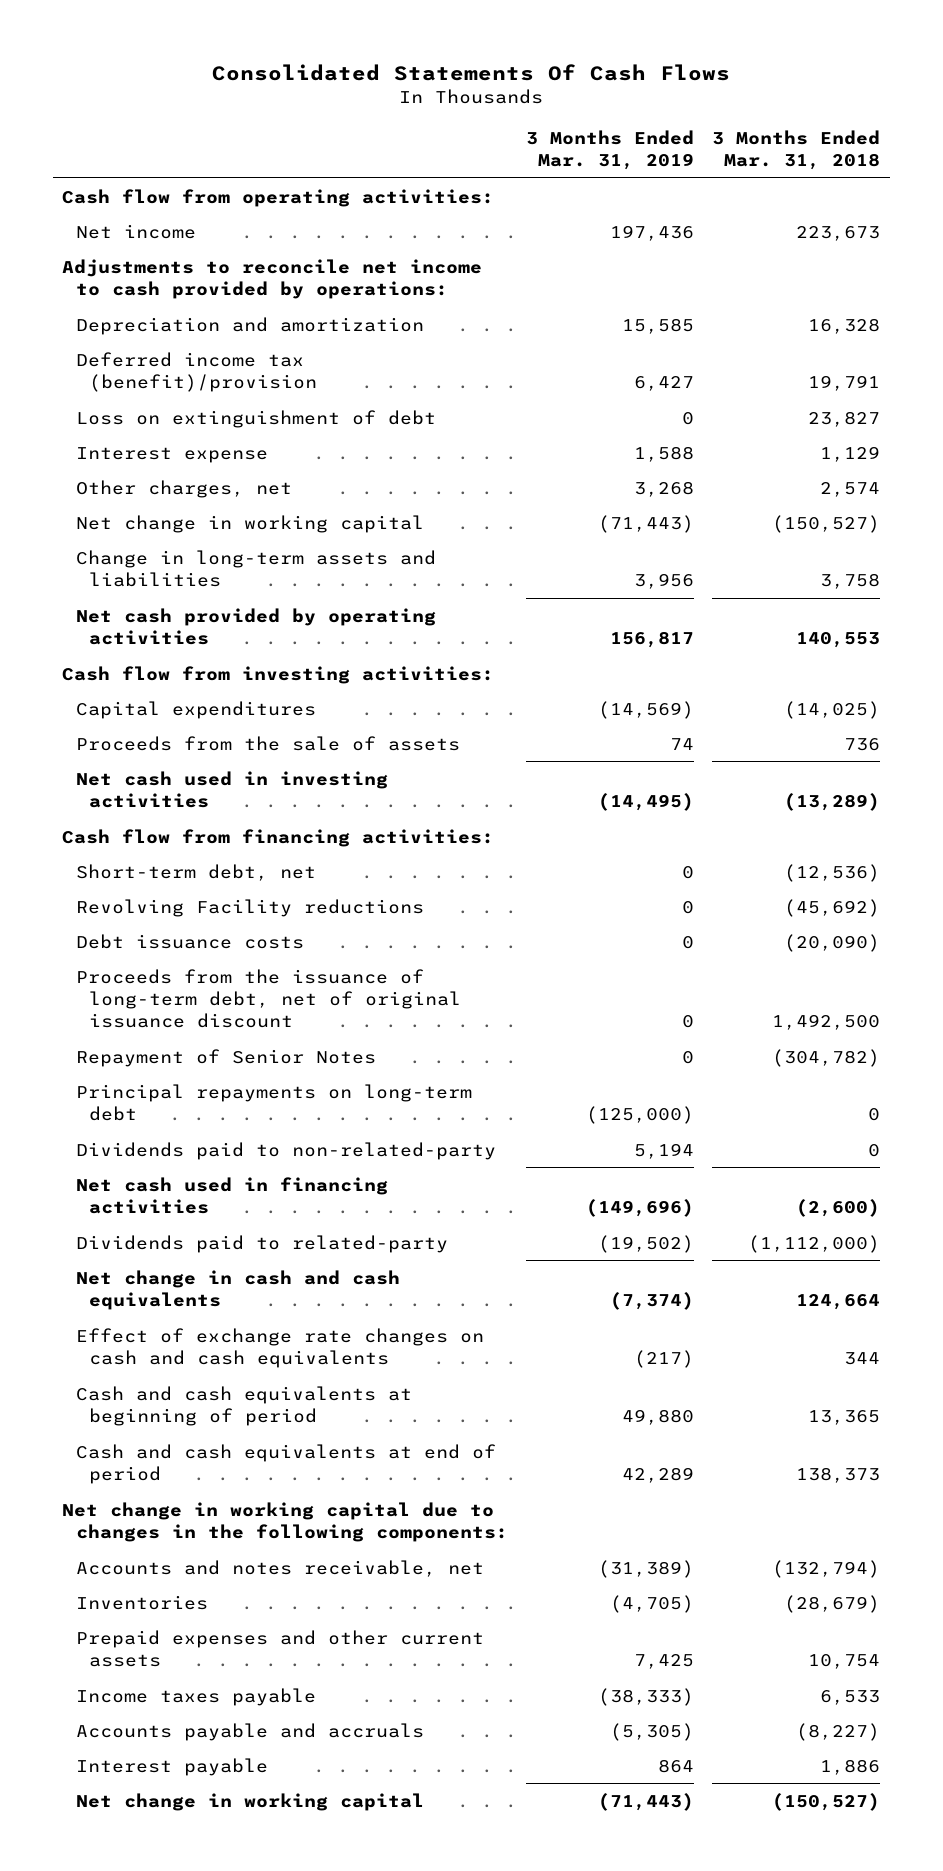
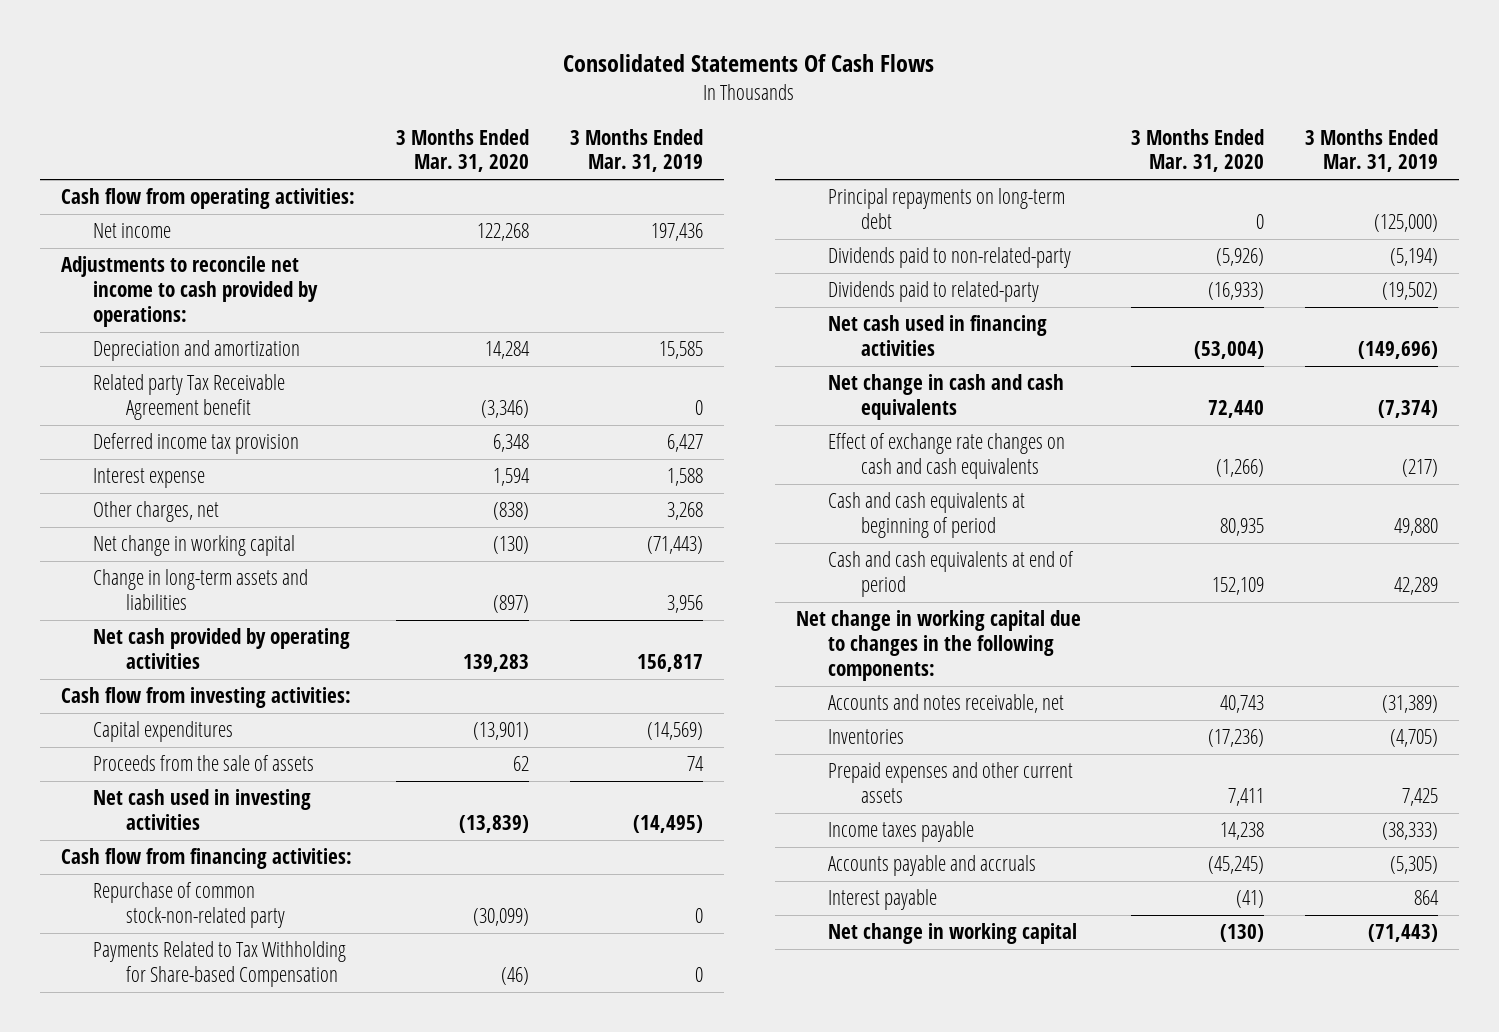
- | 3 Months Ended Mar. 31, 2019 | 3 Months Ended Mar. 31, 2018
+ | 3 Months Ended Mar. 31, 2020 | 3 Months Ended Mar. 31, 2019
- Deferred income tax (benefit)/provision | 6,427 | 19,791
- Loss on extinguishment of debt | 0 | 23,827
+ Related party Tax Receivable Agreement benefit | (3,346) | 0
+ Deferred income tax provision | 6,348 | 6,427
- Short-term debt, net | 0 | (12,536)
- Revolving Facility reductions | 0 | (45,692)
- Debt issuance costs | 0 | (20,090)
- Proceeds from the issuance of long-term debt, net of original issuance discount | 0 | 1,492,500
- Repayment of Senior Notes | 0 | (304,782)
+ Repurchase of common stock-non-related party | (30,099) | 0
+ Payments Related to Tax Withholding for Share-based Compensation | (46) | 0
- Dividends paid to non-related-party | 5,194 | 0
+ Dividends paid to non-related-party | (5,926) | (5,194)
moved down: Net cash used in financing activities | (53,004) | (149,696)

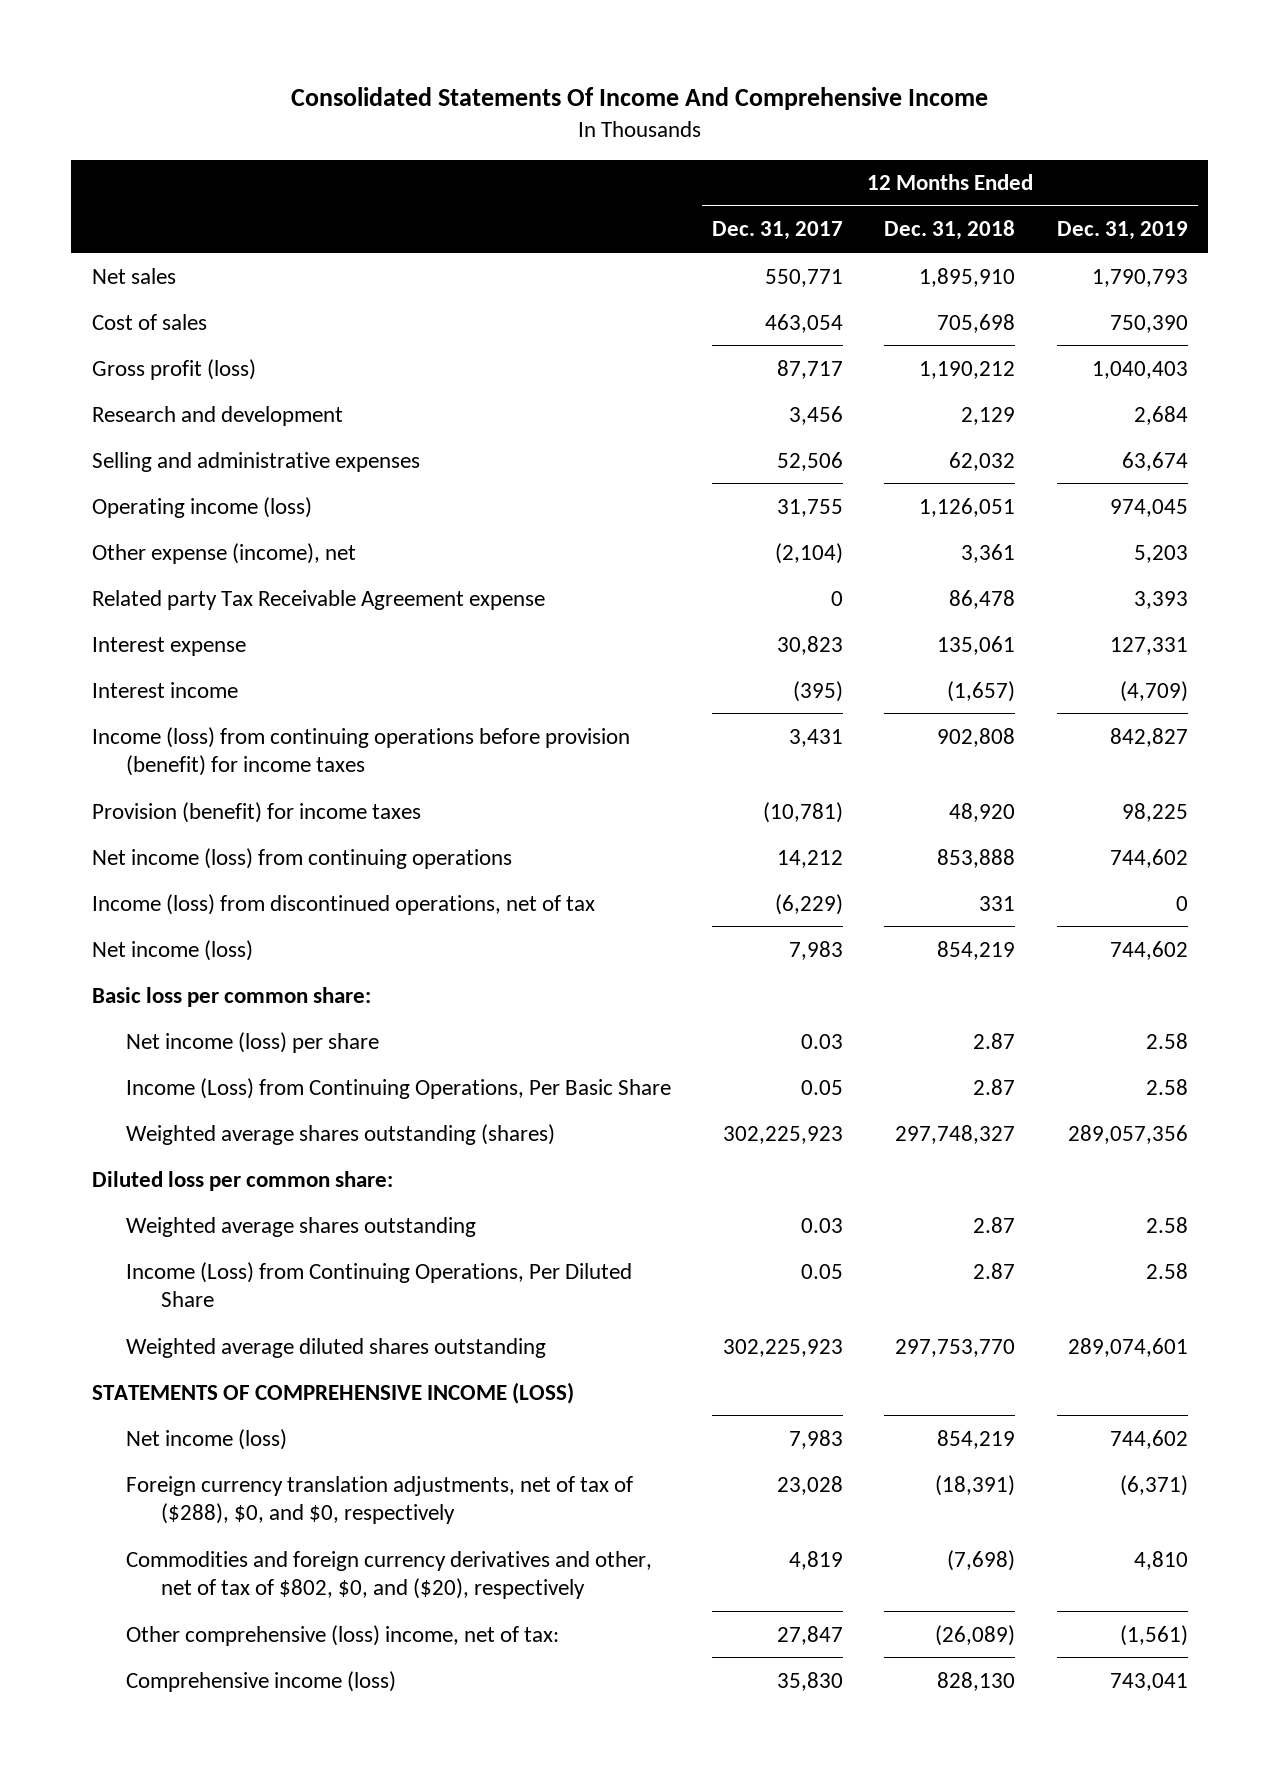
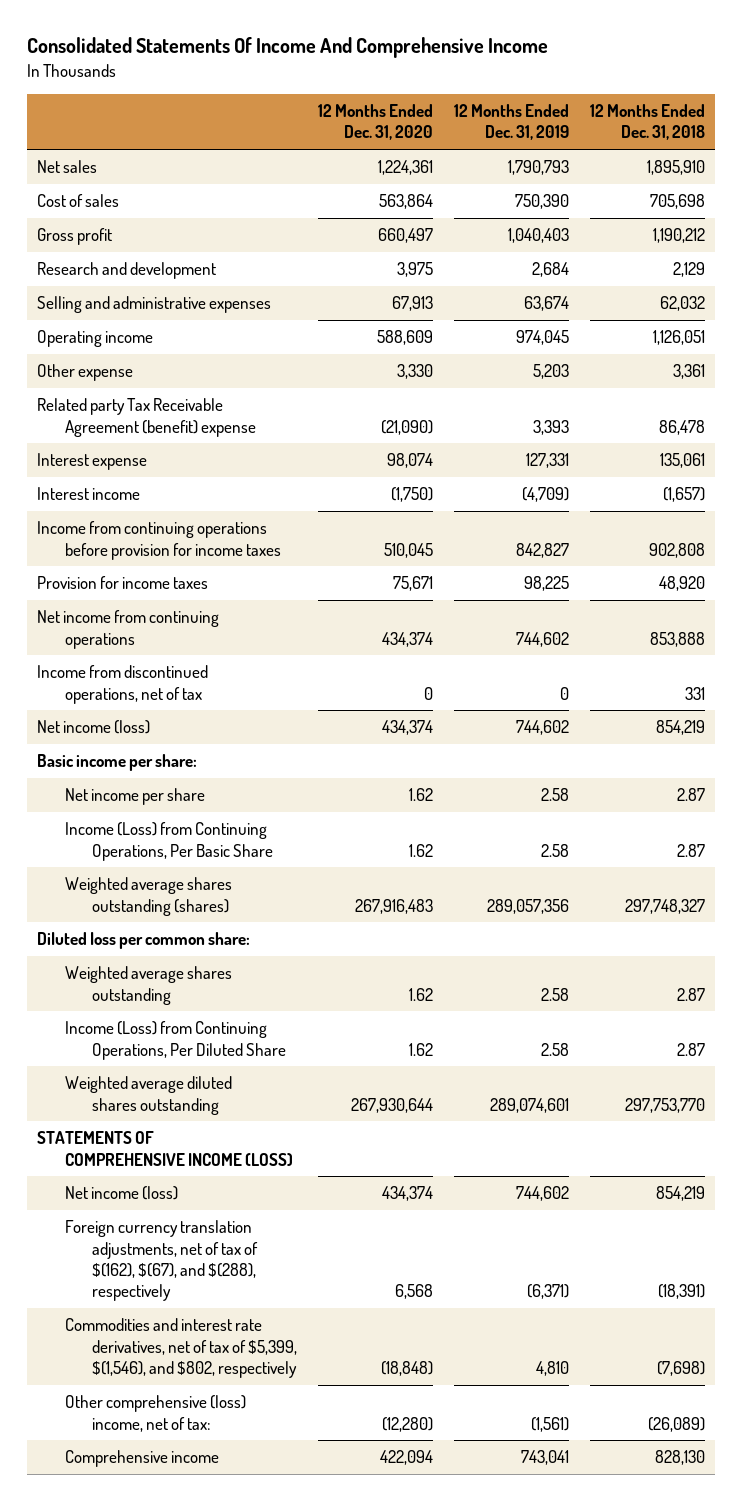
- | 12 Months Ended Dec. 31, 2017 | 12 Months Ended Dec. 31, 2018 | 12 Months Ended Dec. 31, 2019
+ | 12 Months Ended Dec. 31, 2020 | 12 Months Ended Dec. 31, 2019 | 12 Months Ended Dec. 31, 2018
- Gross profit (loss) | 87,717 | 1,190,212 | 1,040,403
+ Gross profit | 660,497 | 1,040,403 | 1,190,212
- Operating income (loss) | 31,755 | 1,126,051 | 974,045
- Other expense (income), net | (2,104) | 3,361 | 5,203
- Related party Tax Receivable Agreement expense | 0 | 86,478 | 3,393
+ Operating income | 588,609 | 974,045 | 1,126,051
+ Other expense | 3,330 | 5,203 | 3,361
+ Related party Tax Receivable Agreement (benefit) expense | (21,090) | 3,393 | 86,478
- Income (loss) from continuing operations before provision (benefit) for income taxes | 3,431 | 902,808 | 842,827
- Provision (benefit) for income taxes | (10,781) | 48,920 | 98,225
- Net income (loss) from continuing operations | 14,212 | 853,888 | 744,602
- Income (loss) from discontinued operations, net of tax | (6,229) | 331 | 0
+ Income from continuing operations before provision for income taxes | 510,045 | 842,827 | 902,808
+ Provision for income taxes | 75,671 | 98,225 | 48,920
+ Net income from continuing operations | 434,374 | 744,602 | 853,888
+ Income from discontinued operations, net of tax | 0 | 0 | 331
- Basic loss per common share:
- Net income (loss) per share | 0.03 | 2.87 | 2.58
+ Basic income per share:
+ Net income per share | 1.62 | 2.58 | 2.87
- Foreign currency translation adjustments, net of tax of ($288), $0, and $0, respectively | 23,028 | (18,391) | (6,371)
- Commodities and foreign currency derivatives and other, net of tax of $802, $0, and ($20), respectively | 4,819 | (7,698) | 4,810
+ Foreign currency translation adjustments, net of tax of $(162), $(67), and $(288), respectively | 6,568 | (6,371) | (18,391)
+ Commodities and interest rate derivatives, net of tax of $5,399, $(1,546), and $802, respectively | (18,848) | 4,810 | (7,698)
- Comprehensive income (loss) | 35,830 | 828,130 | 743,041
+ Comprehensive income | 422,094 | 743,041 | 828,130

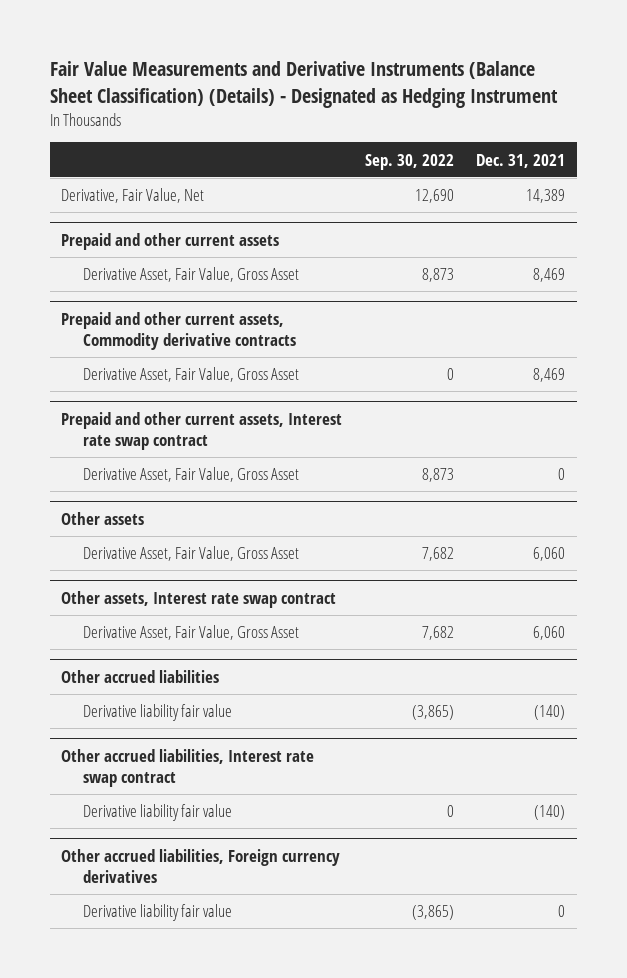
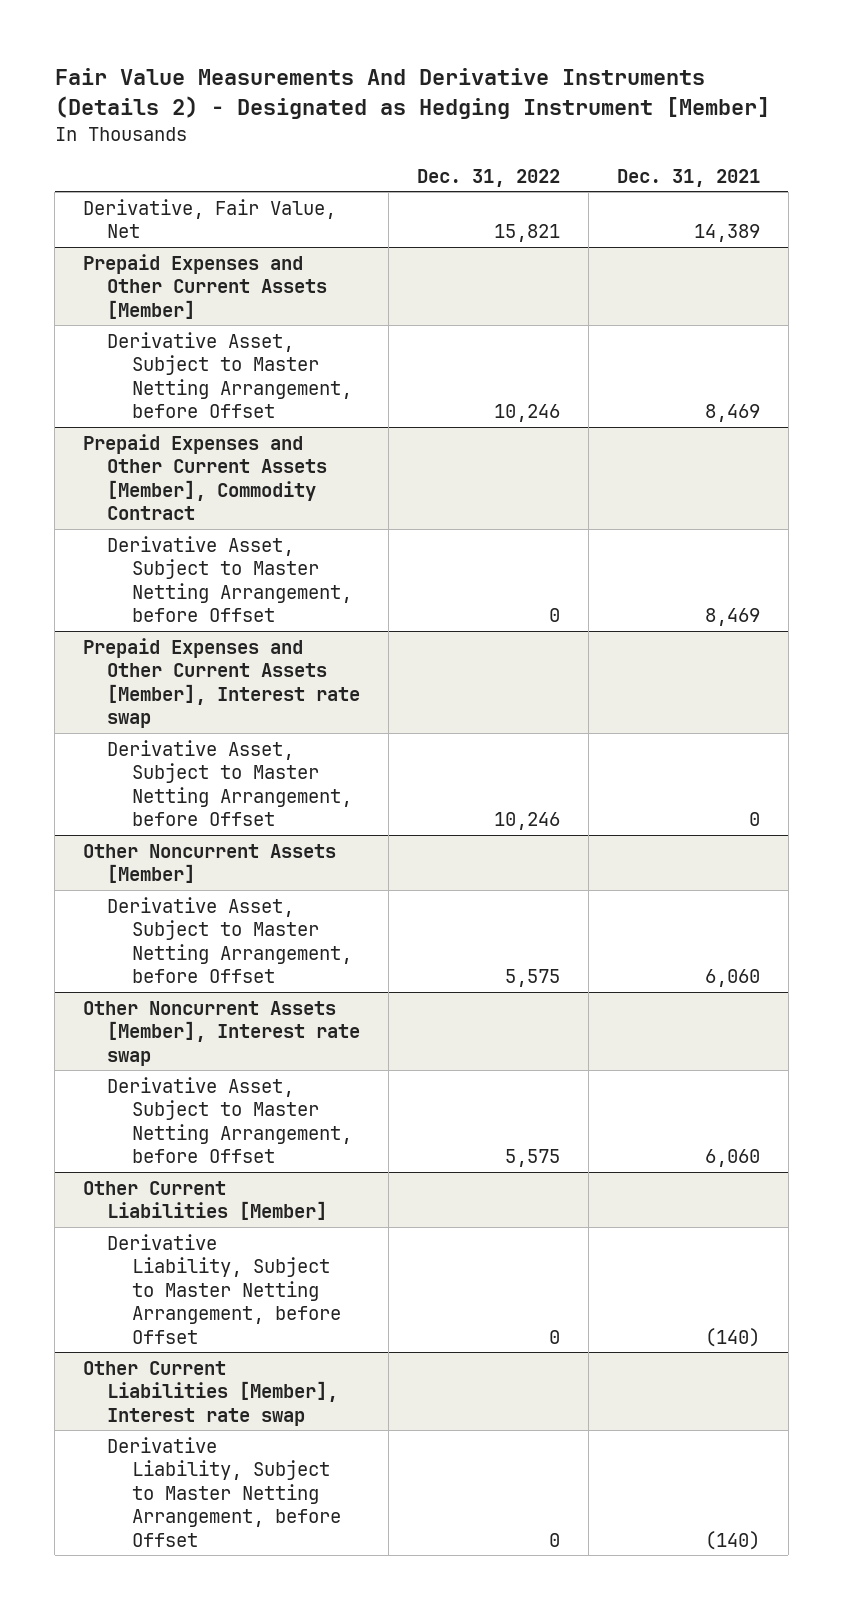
- Fair Value Measurements and Derivative Instruments (Balance Sheet Classification) (Details) - Designated as Hedging Instrument
+ Fair Value Measurements And Derivative Instruments (Details 2) - Designated as Hedging Instrument [Member]
- | Sep. 30, 2022 | Dec. 31, 2021
+ | Dec. 31, 2022 | Dec. 31, 2021
- Prepaid and other current assets
- Derivative Asset, Fair Value, Gross Asset | 8,873 | 8,469
- Prepaid and other current assets, Commodity derivative contracts
- Derivative Asset, Fair Value, Gross Asset | 0 | 8,469
- Prepaid and other current assets, Interest rate swap contract
- Derivative Asset, Fair Value, Gross Asset | 8,873 | 0
- Other assets
- Derivative Asset, Fair Value, Gross Asset | 7,682 | 6,060
- Other assets, Interest rate swap contract
- Derivative Asset, Fair Value, Gross Asset | 7,682 | 6,060
- Other accrued liabilities
- Derivative liability fair value | (3,865) | (140)
- Other accrued liabilities, Interest rate swap contract
- Derivative liability fair value | 0 | (140)
- Other accrued liabilities, Foreign currency derivatives
- Derivative liability fair value | (3,865) | 0
+ Prepaid Expenses and Other Current Assets [Member]
+ Derivative Asset, Subject to Master Netting Arrangement, before Offset | 10,246 | 8,469
+ Prepaid Expenses and Other Current Assets [Member], Commodity Contract
+ Derivative Asset, Subject to Master Netting Arrangement, before Offset | 0 | 8,469
+ Prepaid Expenses and Other Current Assets [Member], Interest rate swap
+ Derivative Asset, Subject to Master Netting Arrangement, before Offset | 10,246 | 0
+ Other Noncurrent Assets [Member]
+ Derivative Asset, Subject to Master Netting Arrangement, before Offset | 5,575 | 6,060
+ Other Noncurrent Assets [Member], Interest rate swap
+ Derivative Asset, Subject to Master Netting Arrangement, before Offset | 5,575 | 6,060
+ Other Current Liabilities [Member]
+ Derivative Liability, Subject to Master Netting Arrangement, before Offset | 0 | (140)
+ Other Current Liabilities [Member], Interest rate swap
+ Derivative Liability, Subject to Master Netting Arrangement, before Offset | 0 | (140)

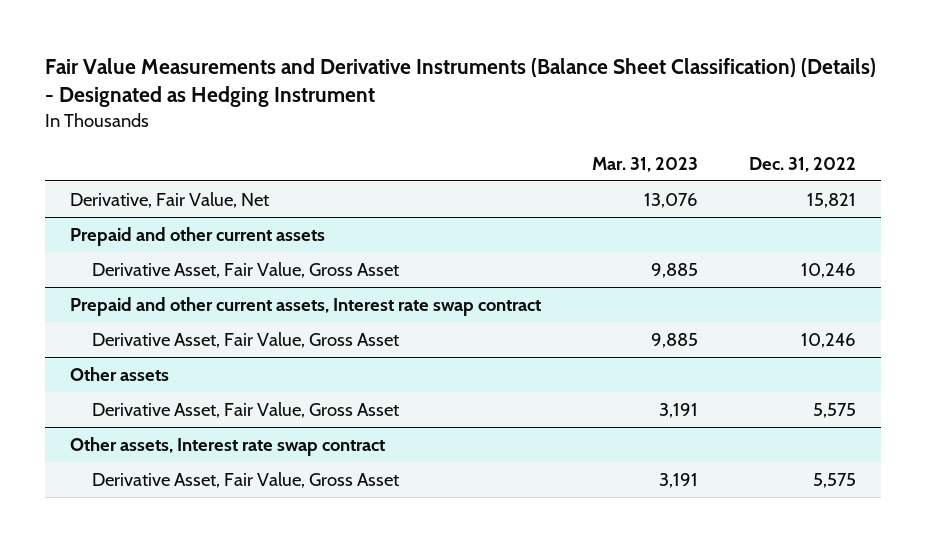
- Fair Value Measurements And Derivative Instruments (Details 2) - Designated as Hedging Instrument [Member]
+ Fair Value Measurements and Derivative Instruments (Balance Sheet Classification) (Details) - Designated as Hedging Instrument
- | Dec. 31, 2022 | Dec. 31, 2021
+ | Mar. 31, 2023 | Dec. 31, 2022
- Prepaid Expenses and Other Current Assets [Member]
- Derivative Asset, Subject to Master Netting Arrangement, before Offset | 10,246 | 8,469
- Prepaid Expenses and Other Current Assets [Member], Commodity Contract
- Derivative Asset, Subject to Master Netting Arrangement, before Offset | 0 | 8,469
- Prepaid Expenses and Other Current Assets [Member], Interest rate swap
- Derivative Asset, Subject to Master Netting Arrangement, before Offset | 10,246 | 0
- Other Noncurrent Assets [Member]
- Derivative Asset, Subject to Master Netting Arrangement, before Offset | 5,575 | 6,060
- Other Noncurrent Assets [Member], Interest rate swap
- Derivative Asset, Subject to Master Netting Arrangement, before Offset | 5,575 | 6,060
- Other Current Liabilities [Member]
- Derivative Liability, Subject to Master Netting Arrangement, before Offset | 0 | (140)
- Other Current Liabilities [Member], Interest rate swap
- Derivative Liability, Subject to Master Netting Arrangement, before Offset | 0 | (140)
+ Prepaid and other current assets
+ Derivative Asset, Fair Value, Gross Asset | 9,885 | 10,246
+ Prepaid and other current assets, Interest rate swap contract
+ Derivative Asset, Fair Value, Gross Asset | 9,885 | 10,246
+ Other assets
+ Derivative Asset, Fair Value, Gross Asset | 3,191 | 5,575
+ Other assets, Interest rate swap contract
+ Derivative Asset, Fair Value, Gross Asset | 3,191 | 5,575

